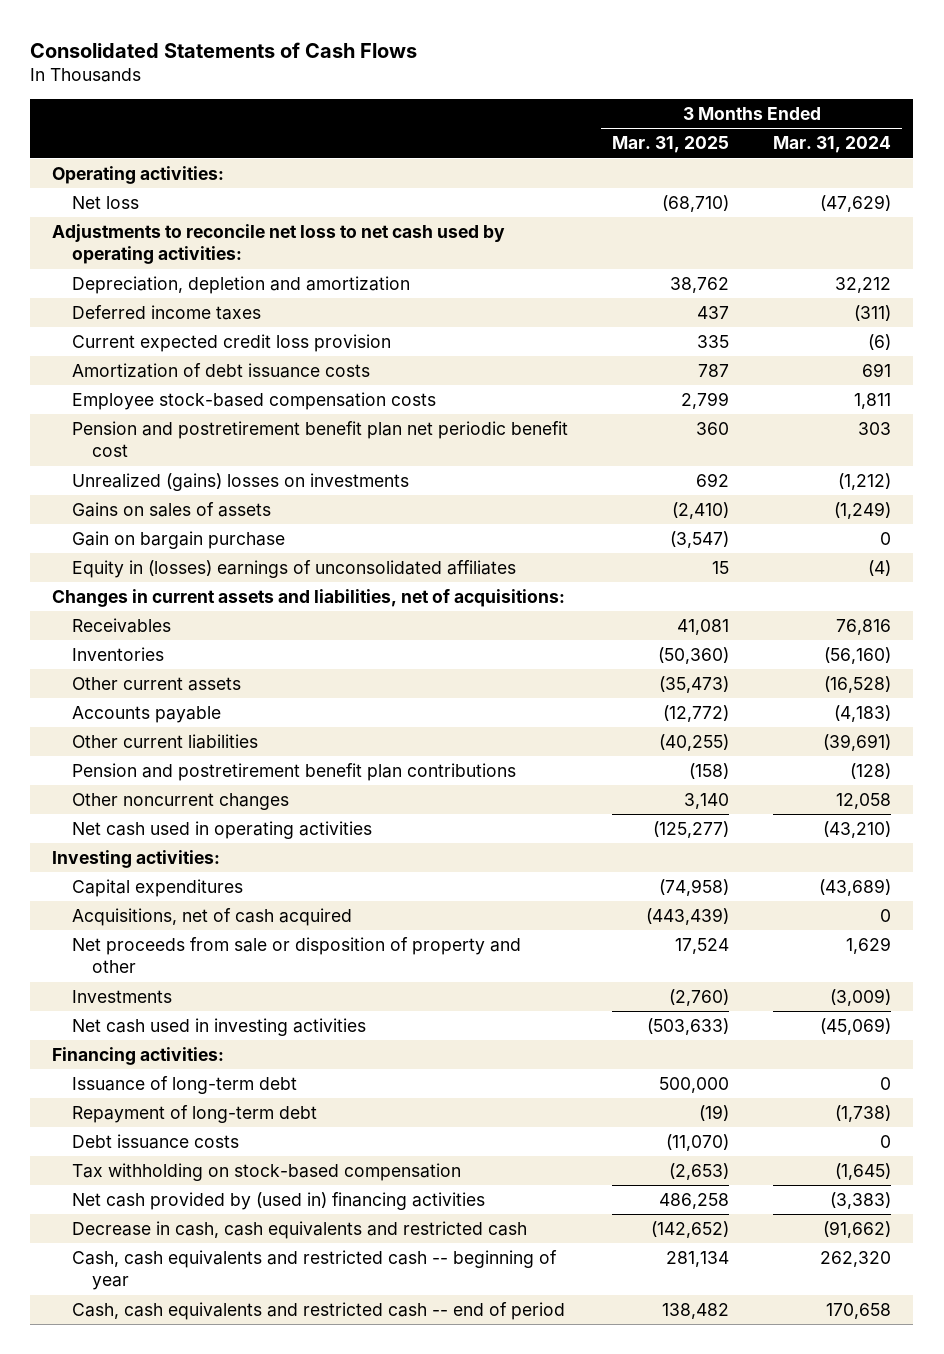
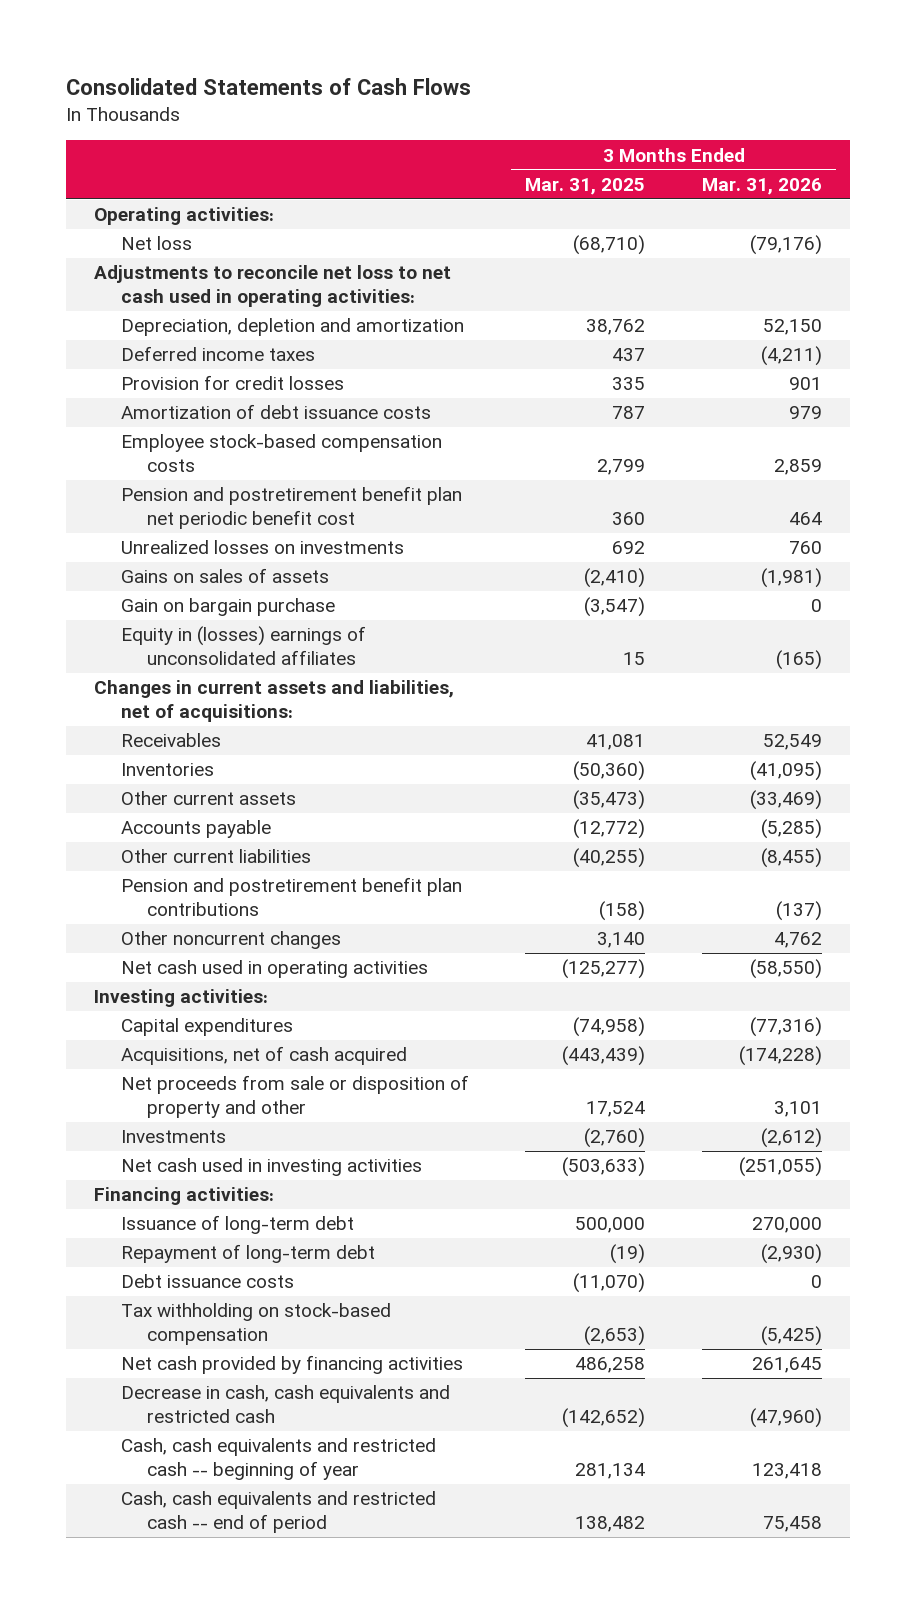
- | 3 Months Ended Mar. 31, 2025 | 3 Months Ended Mar. 31, 2024
+ | 3 Months Ended Mar. 31, 2025 | 3 Months Ended Mar. 31, 2026
- Adjustments to reconcile net loss to net cash used by operating activities:
+ Adjustments to reconcile net loss to net cash used in operating activities:
- Current expected credit loss provision | 335 | (6)
+ Provision for credit losses | 335 | 901
- Unrealized (gains) losses on investments | 692 | (1,212)
+ Unrealized losses on investments | 692 | 760
- Net cash provided by (used in) financing activities | 486,258 | (3,383)
+ Net cash provided by financing activities | 486,258 | 261,645

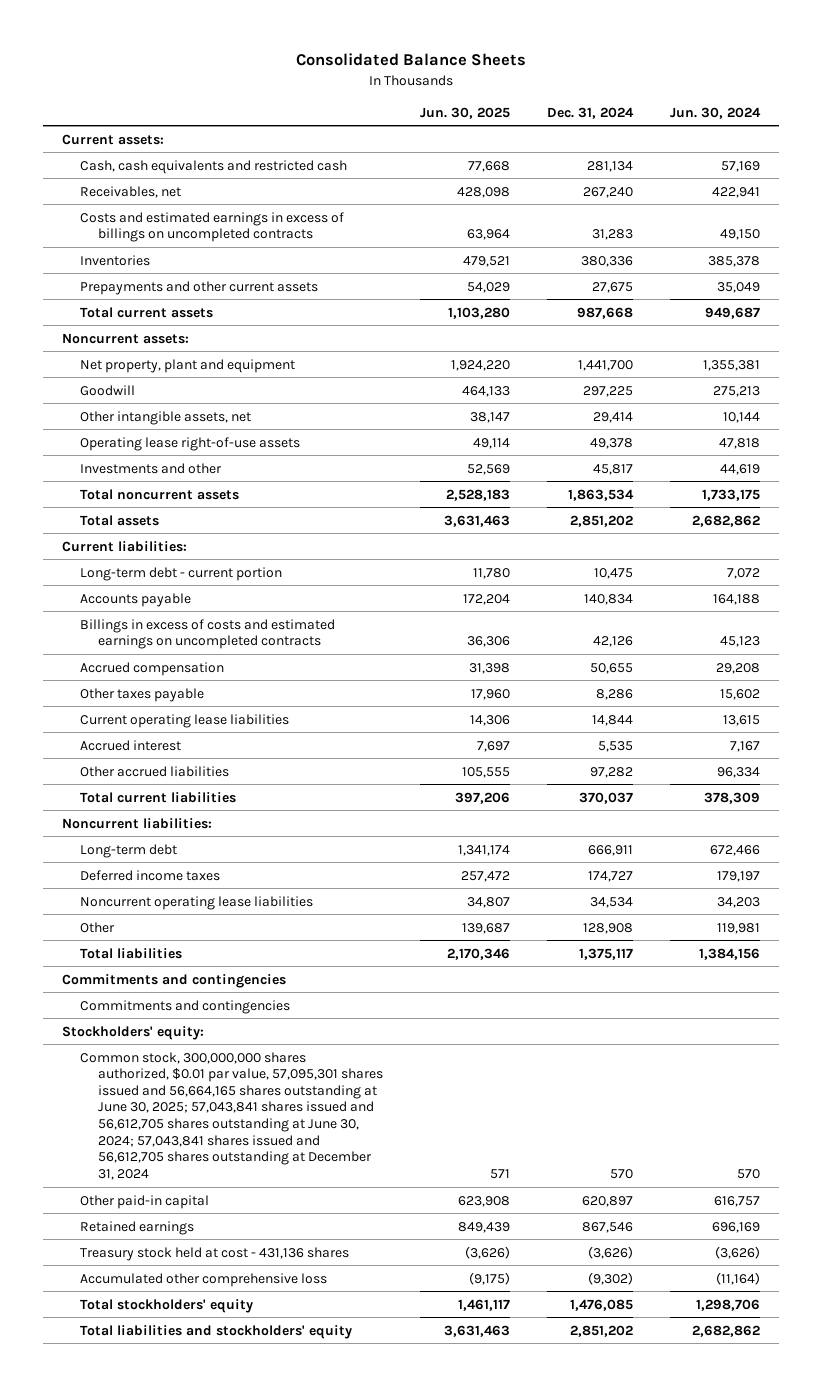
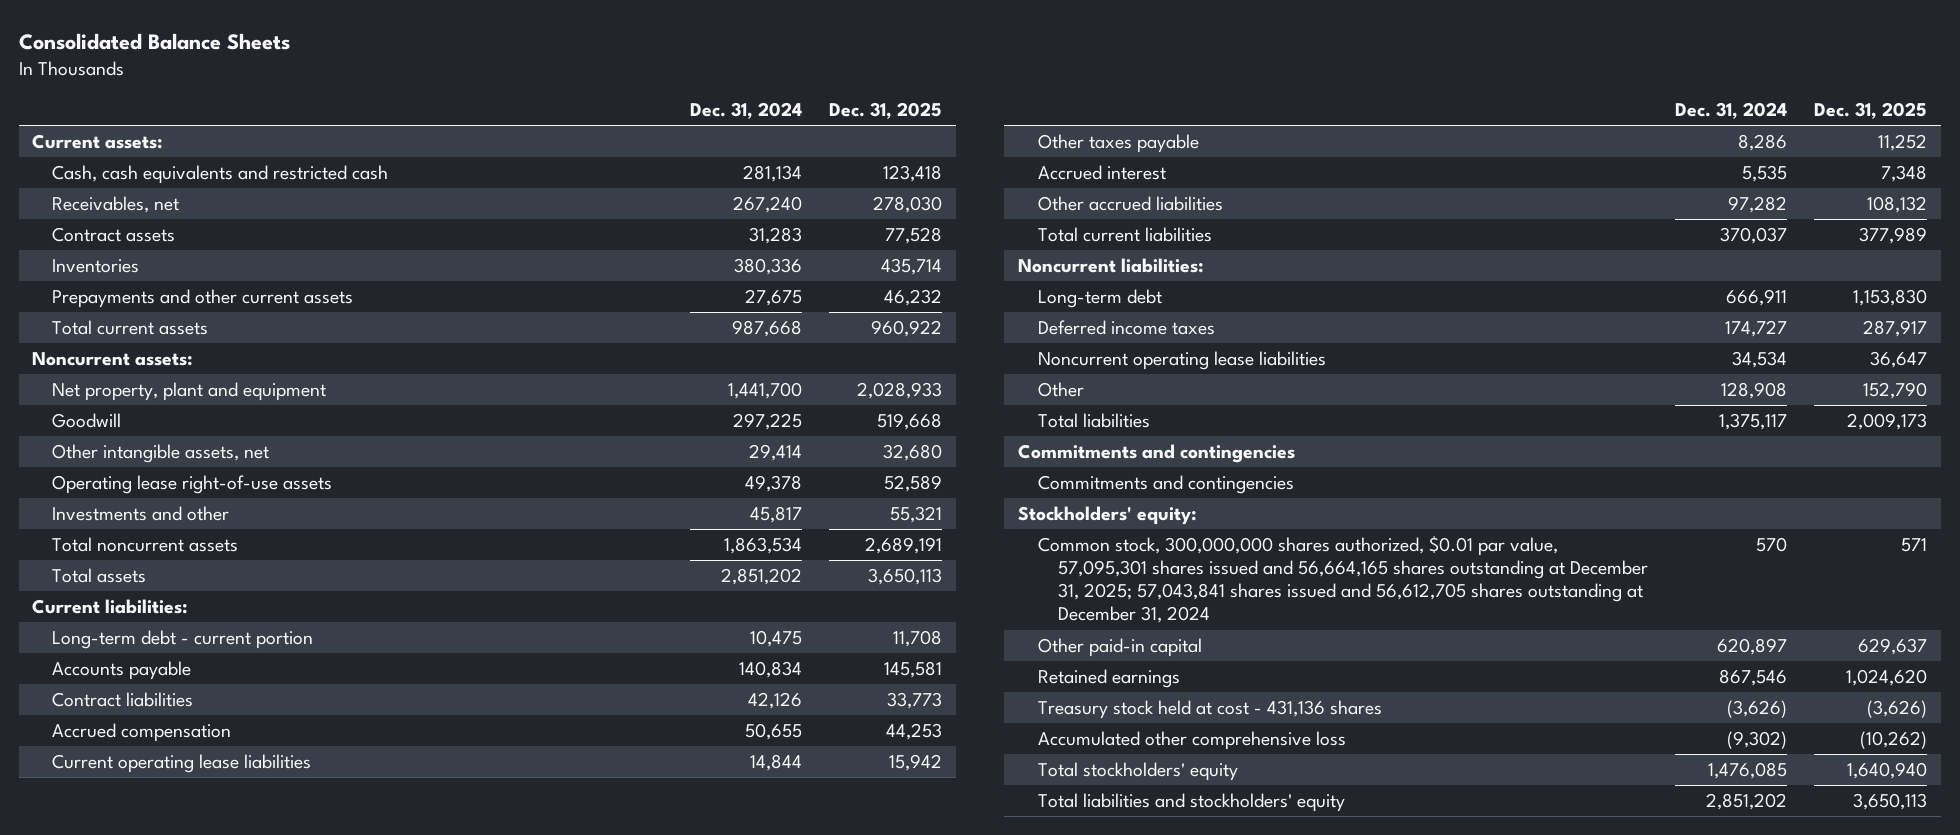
- | Jun. 30, 2025 | Dec. 31, 2024 | Jun. 30, 2024
+ | Dec. 31, 2024 | Dec. 31, 2025
- Costs and estimated earnings in excess of billings on uncompleted contracts | 63,964 | 31,283 | 49,150
+ Contract assets | 31,283 | 77,528
- Billings in excess of costs and estimated earnings on uncompleted contracts | 36,306 | 42,126 | 45,123
+ Contract liabilities | 42,126 | 33,773
moved down: Other taxes payable | 8,286 | 11,252
- Common stock, 300,000,000 shares authorized, $0.01 par value, 57,095,301 shares issued and 56,664,165 shares outstanding at June 30, 2025; 57,043,841 shares issued and 56,612,705 shares outstanding at June 30, 2024; 57,043,841 shares issued and 56,612,705 shares outstanding at December 31, 2024 | 571 | 570 | 570
+ Common stock, 300,000,000 shares authorized, $0.01 par value, 57,095,301 shares issued and 56,664,165 shares outstanding at December 31, 2025; 57,043,841 shares issued and 56,612,705 shares outstanding at December 31, 2024 | 570 | 571

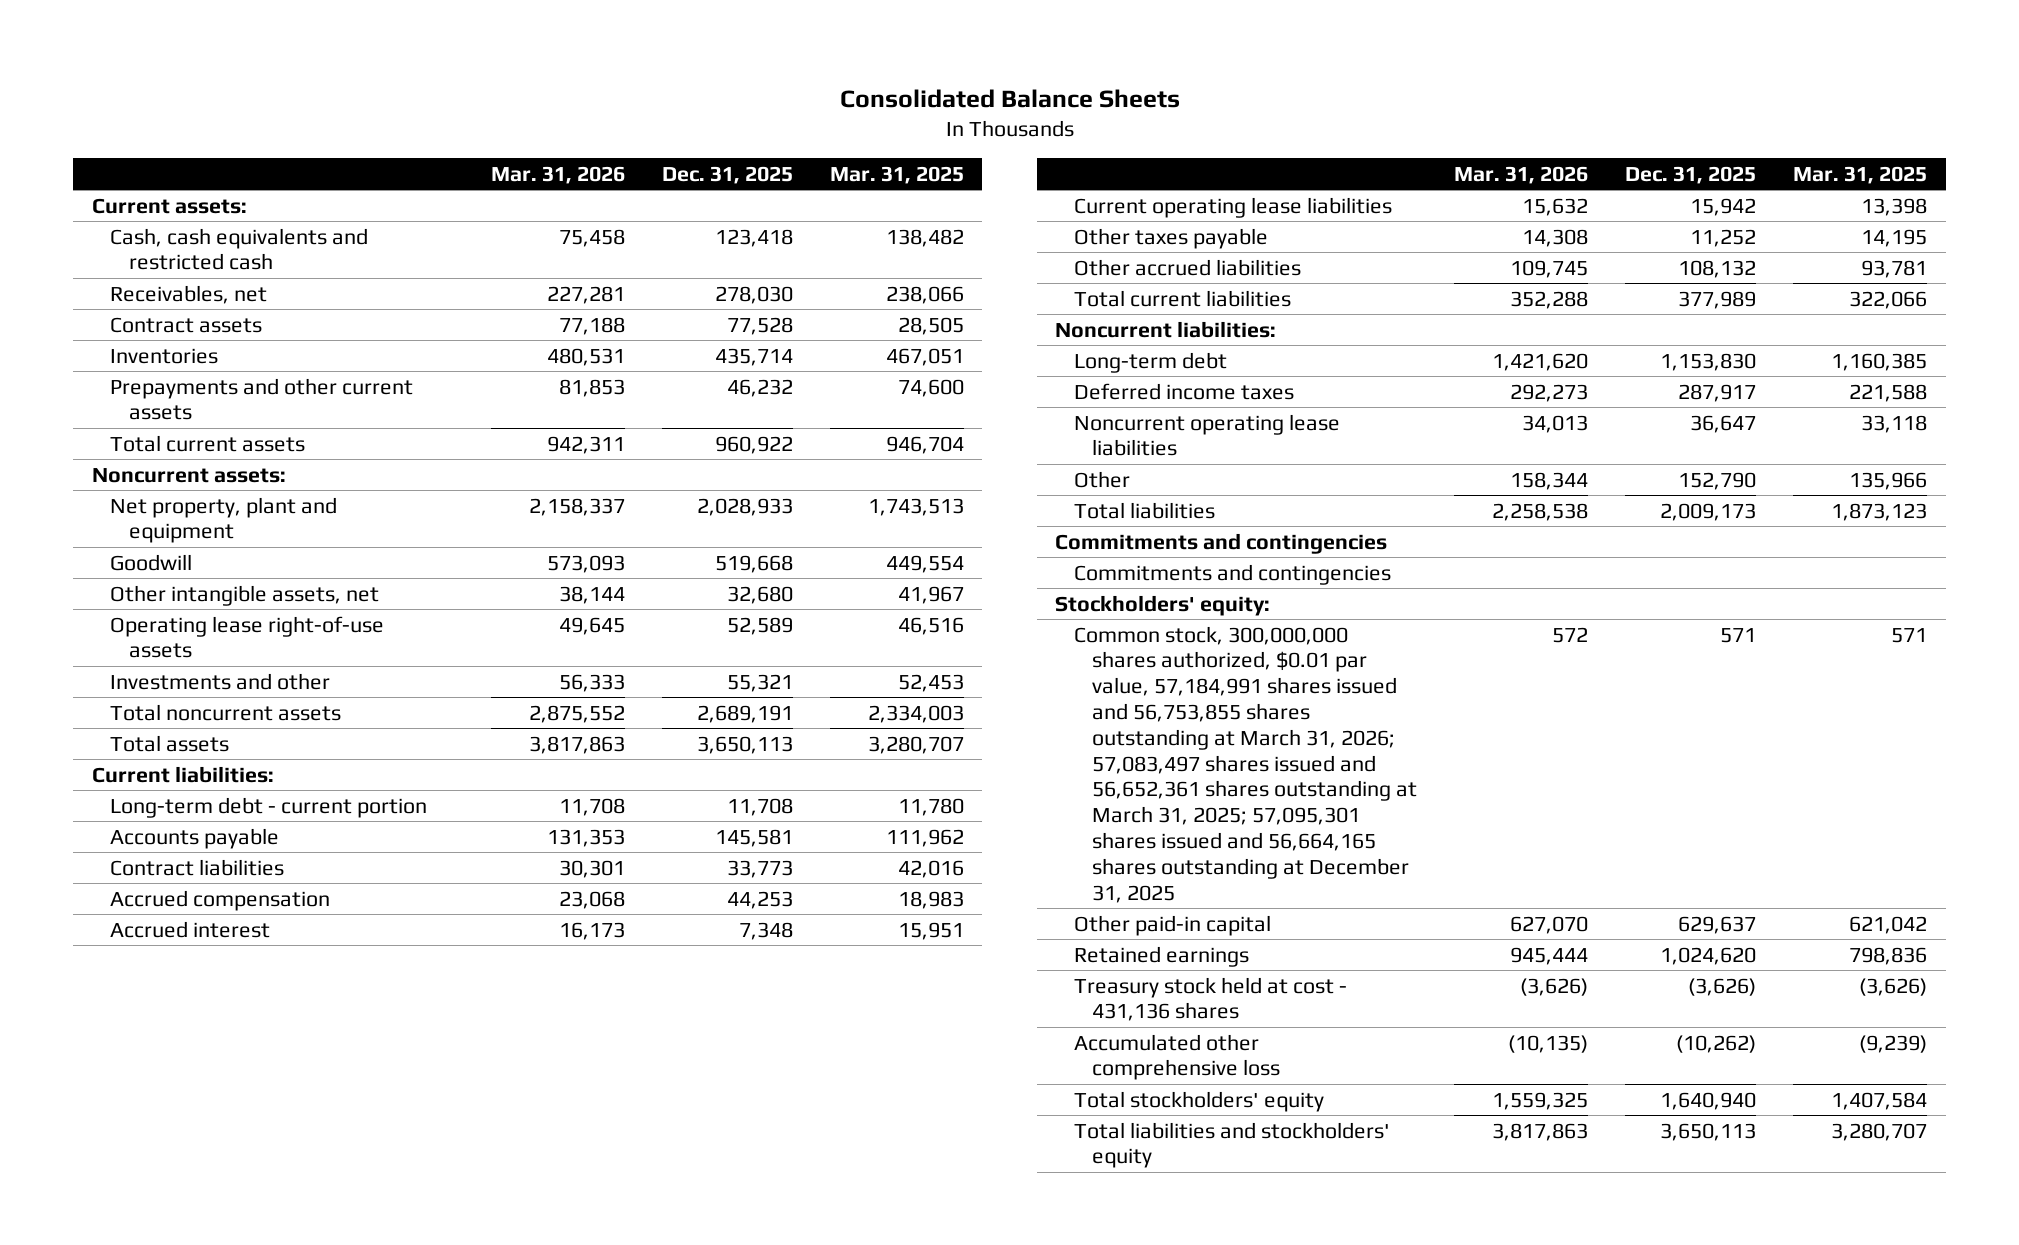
- | Dec. 31, 2024 | Dec. 31, 2025
+ | Mar. 31, 2026 | Dec. 31, 2025 | Mar. 31, 2025
moved up: Accrued interest | 16,173 | 7,348 | 15,951
- Common stock, 300,000,000 shares authorized, $0.01 par value, 57,095,301 shares issued and 56,664,165 shares outstanding at December 31, 2025; 57,043,841 shares issued and 56,612,705 shares outstanding at December 31, 2024 | 570 | 571
+ Common stock, 300,000,000 shares authorized, $0.01 par value, 57,184,991 shares issued and 56,753,855 shares outstanding at March 31, 2026; 57,083,497 shares issued and 56,652,361 shares outstanding at March 31, 2025; 57,095,301 shares issued and 56,664,165 shares outstanding at December 31, 2025 | 572 | 571 | 571

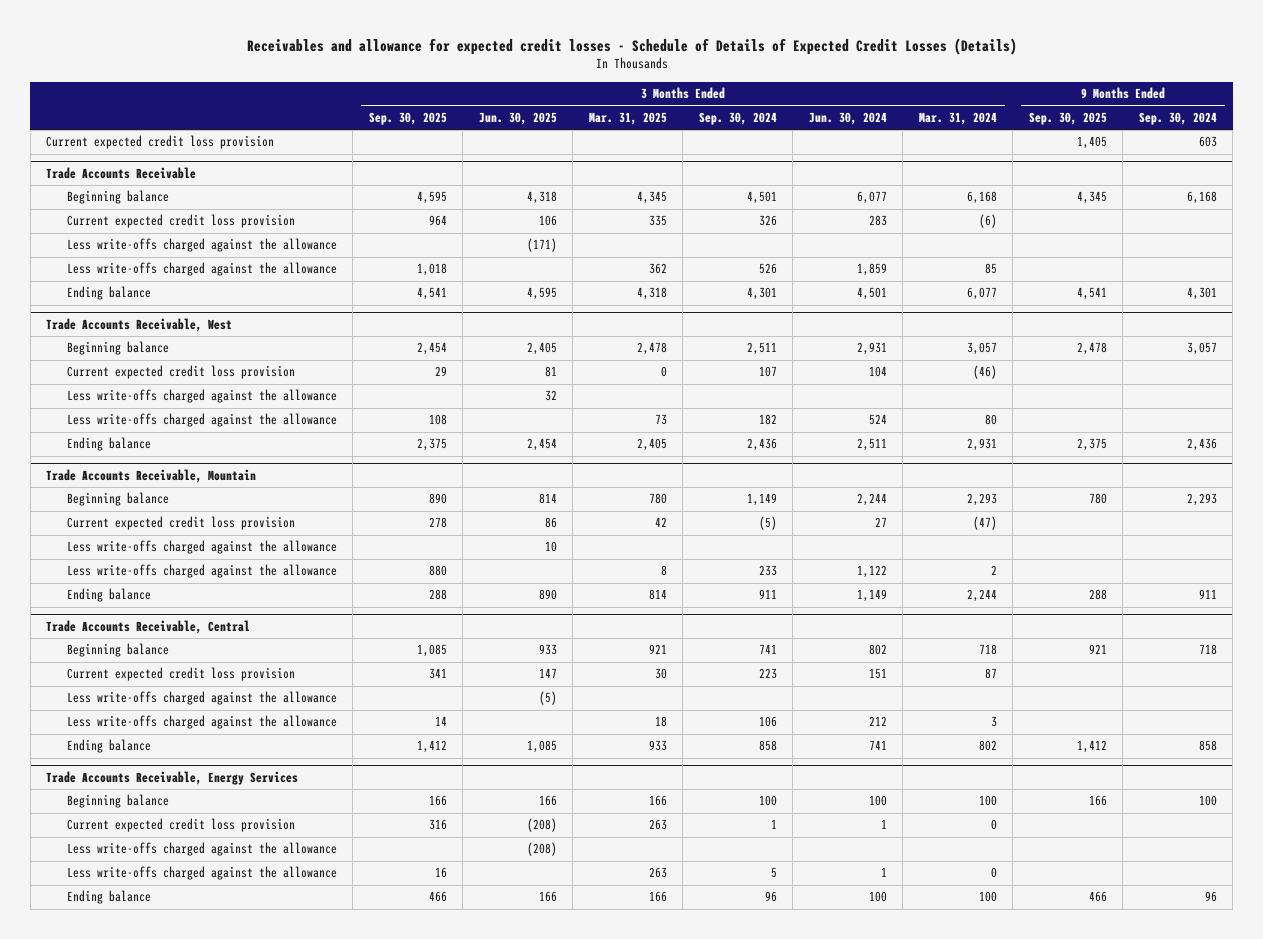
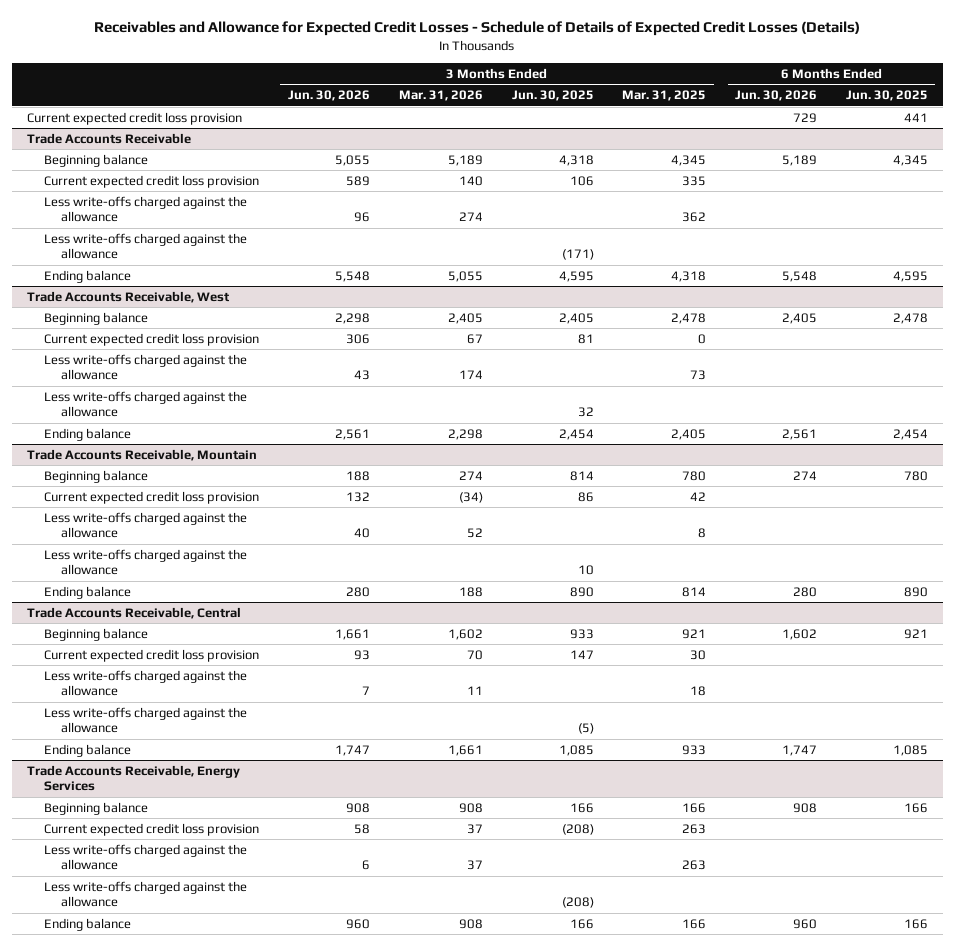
- Receivables and allowance for expected credit losses - Schedule of Details of Expected Credit Losses (Details)
+ Receivables and Allowance for Expected Credit Losses - Schedule of Details of Expected Credit Losses (Details)
- | 3 Months Ended Sep. 30, 2025 | 3 Months Ended Jun. 30, 2025 | 3 Months Ended Mar. 31, 2025 | 3 Months Ended Sep. 30, 2024 | 3 Months Ended Jun. 30, 2024 | 3 Months Ended Mar. 31, 2024 | 9 Months Ended Sep. 30, 2025 | 9 Months Ended Sep. 30, 2024
+ | 3 Months Ended Jun. 30, 2026 | 3 Months Ended Mar. 31, 2026 | 3 Months Ended Jun. 30, 2025 | 3 Months Ended Mar. 31, 2025 | 6 Months Ended Jun. 30, 2026 | 6 Months Ended Jun. 30, 2025
@ Trade Accounts Receivable
moved down: Less write-offs charged against the allowance | | | (171) | | |
@ Trade Accounts Receivable, West
moved down: Less write-offs charged against the allowance | | | 32 | | |
@ Trade Accounts Receivable, Mountain
moved down: Less write-offs charged against the allowance | | | 10 | | |
@ Trade Accounts Receivable, Central
moved down: Less write-offs charged against the allowance | | | (5) | | |
@ Trade Accounts Receivable, Energy Services
moved down: Less write-offs charged against the allowance | | | (208) | | |

